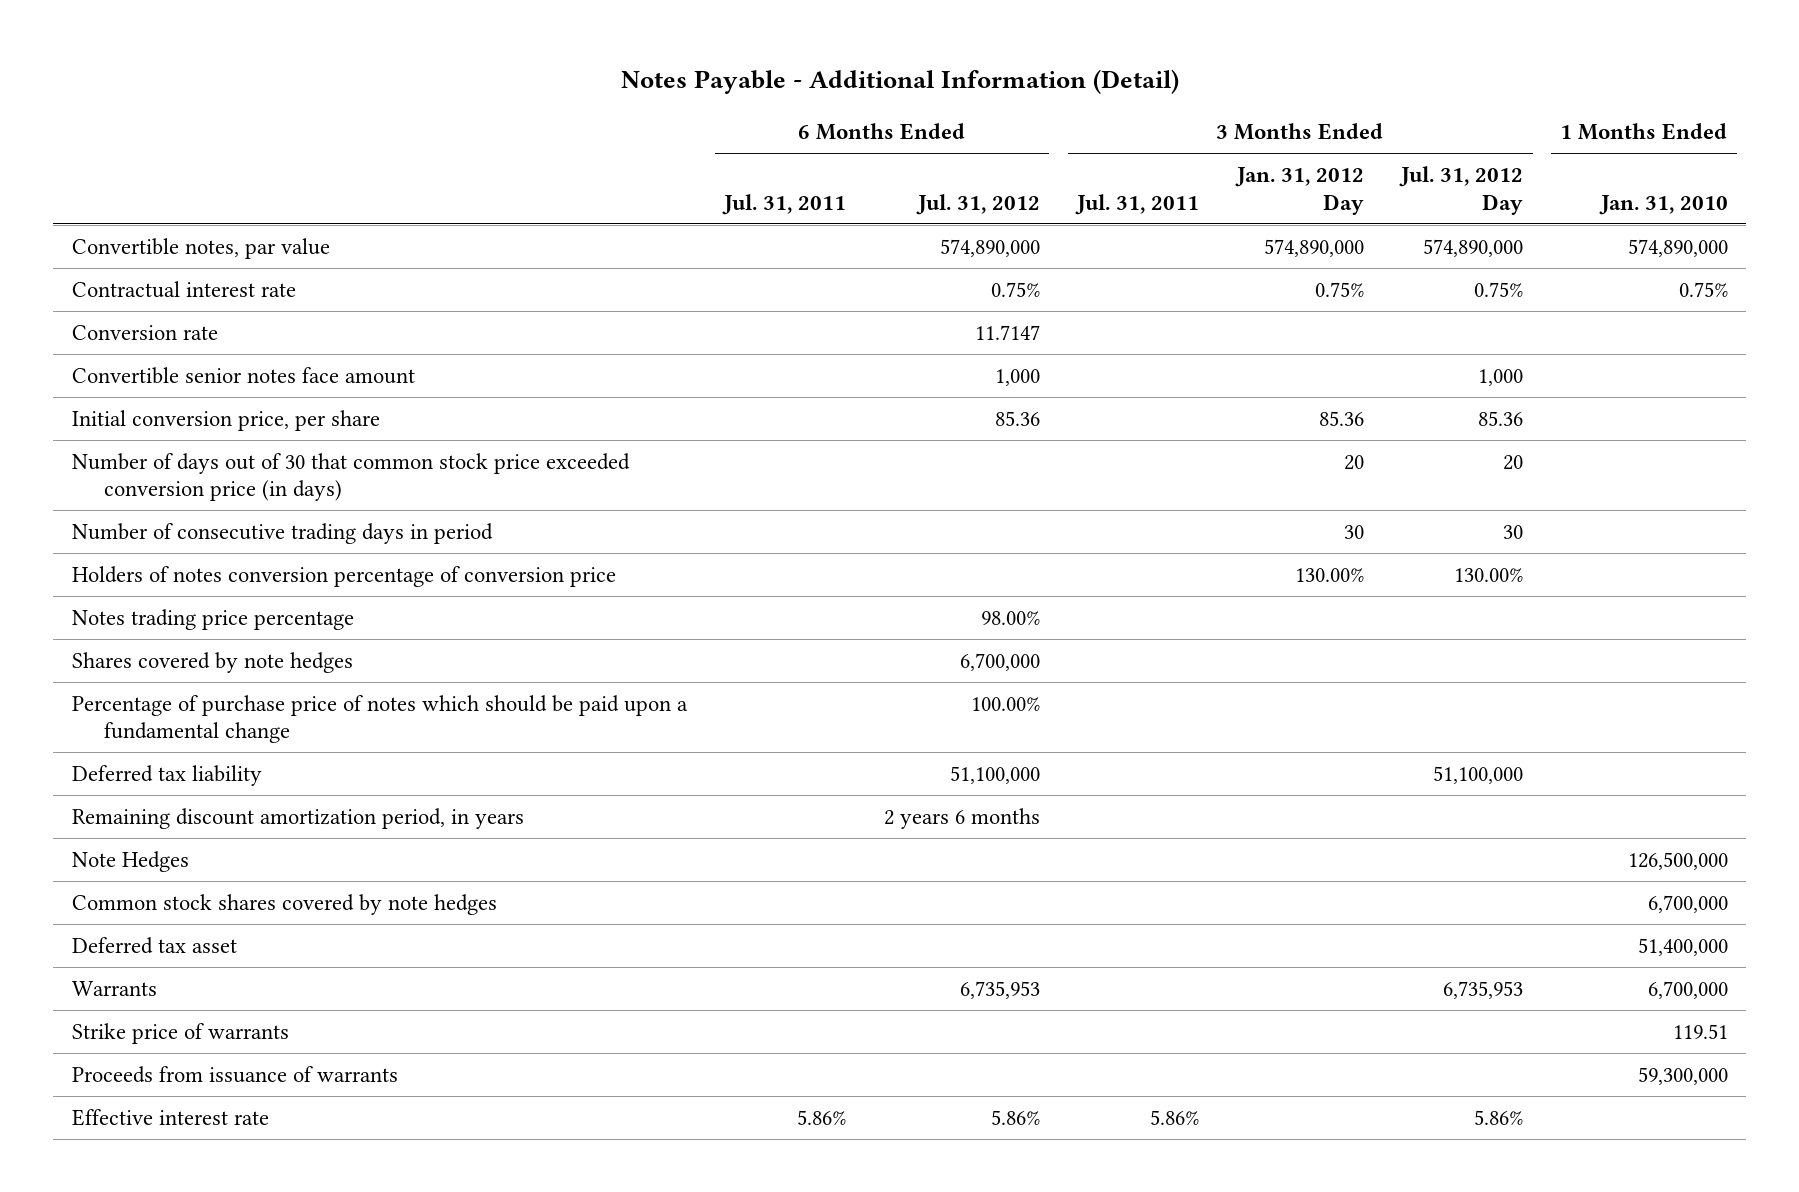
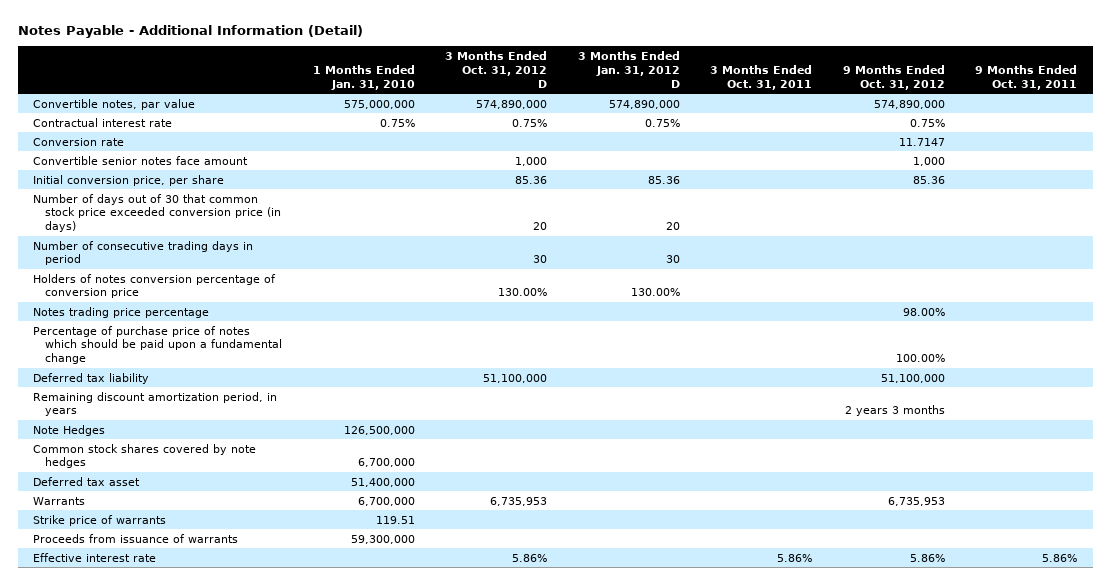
- | 6 Months Ended Jul. 31, 2011 | 6 Months Ended Jul. 31, 2012 | 3 Months Ended Jul. 31, 2011 | 3 Months Ended Jan. 31, 2012 Day | 3 Months Ended Jul. 31, 2012 Day | 1 Months Ended Jan. 31, 2010
+ | 1 Months Ended Jan. 31, 2010 | 3 Months Ended Oct. 31, 2012 D | 3 Months Ended Jan. 31, 2012 D | 3 Months Ended Oct. 31, 2011 | 9 Months Ended Oct. 31, 2012 | 9 Months Ended Oct. 31, 2011
- Convertible notes, par value | | 574,890,000 | | 574,890,000 | 574,890,000 | 574,890,000
+ Convertible notes, par value | 575,000,000 | 574,890,000 | 574,890,000 | | 574,890,000 |
- Shares covered by note hedges | | 6,700,000 | | | |

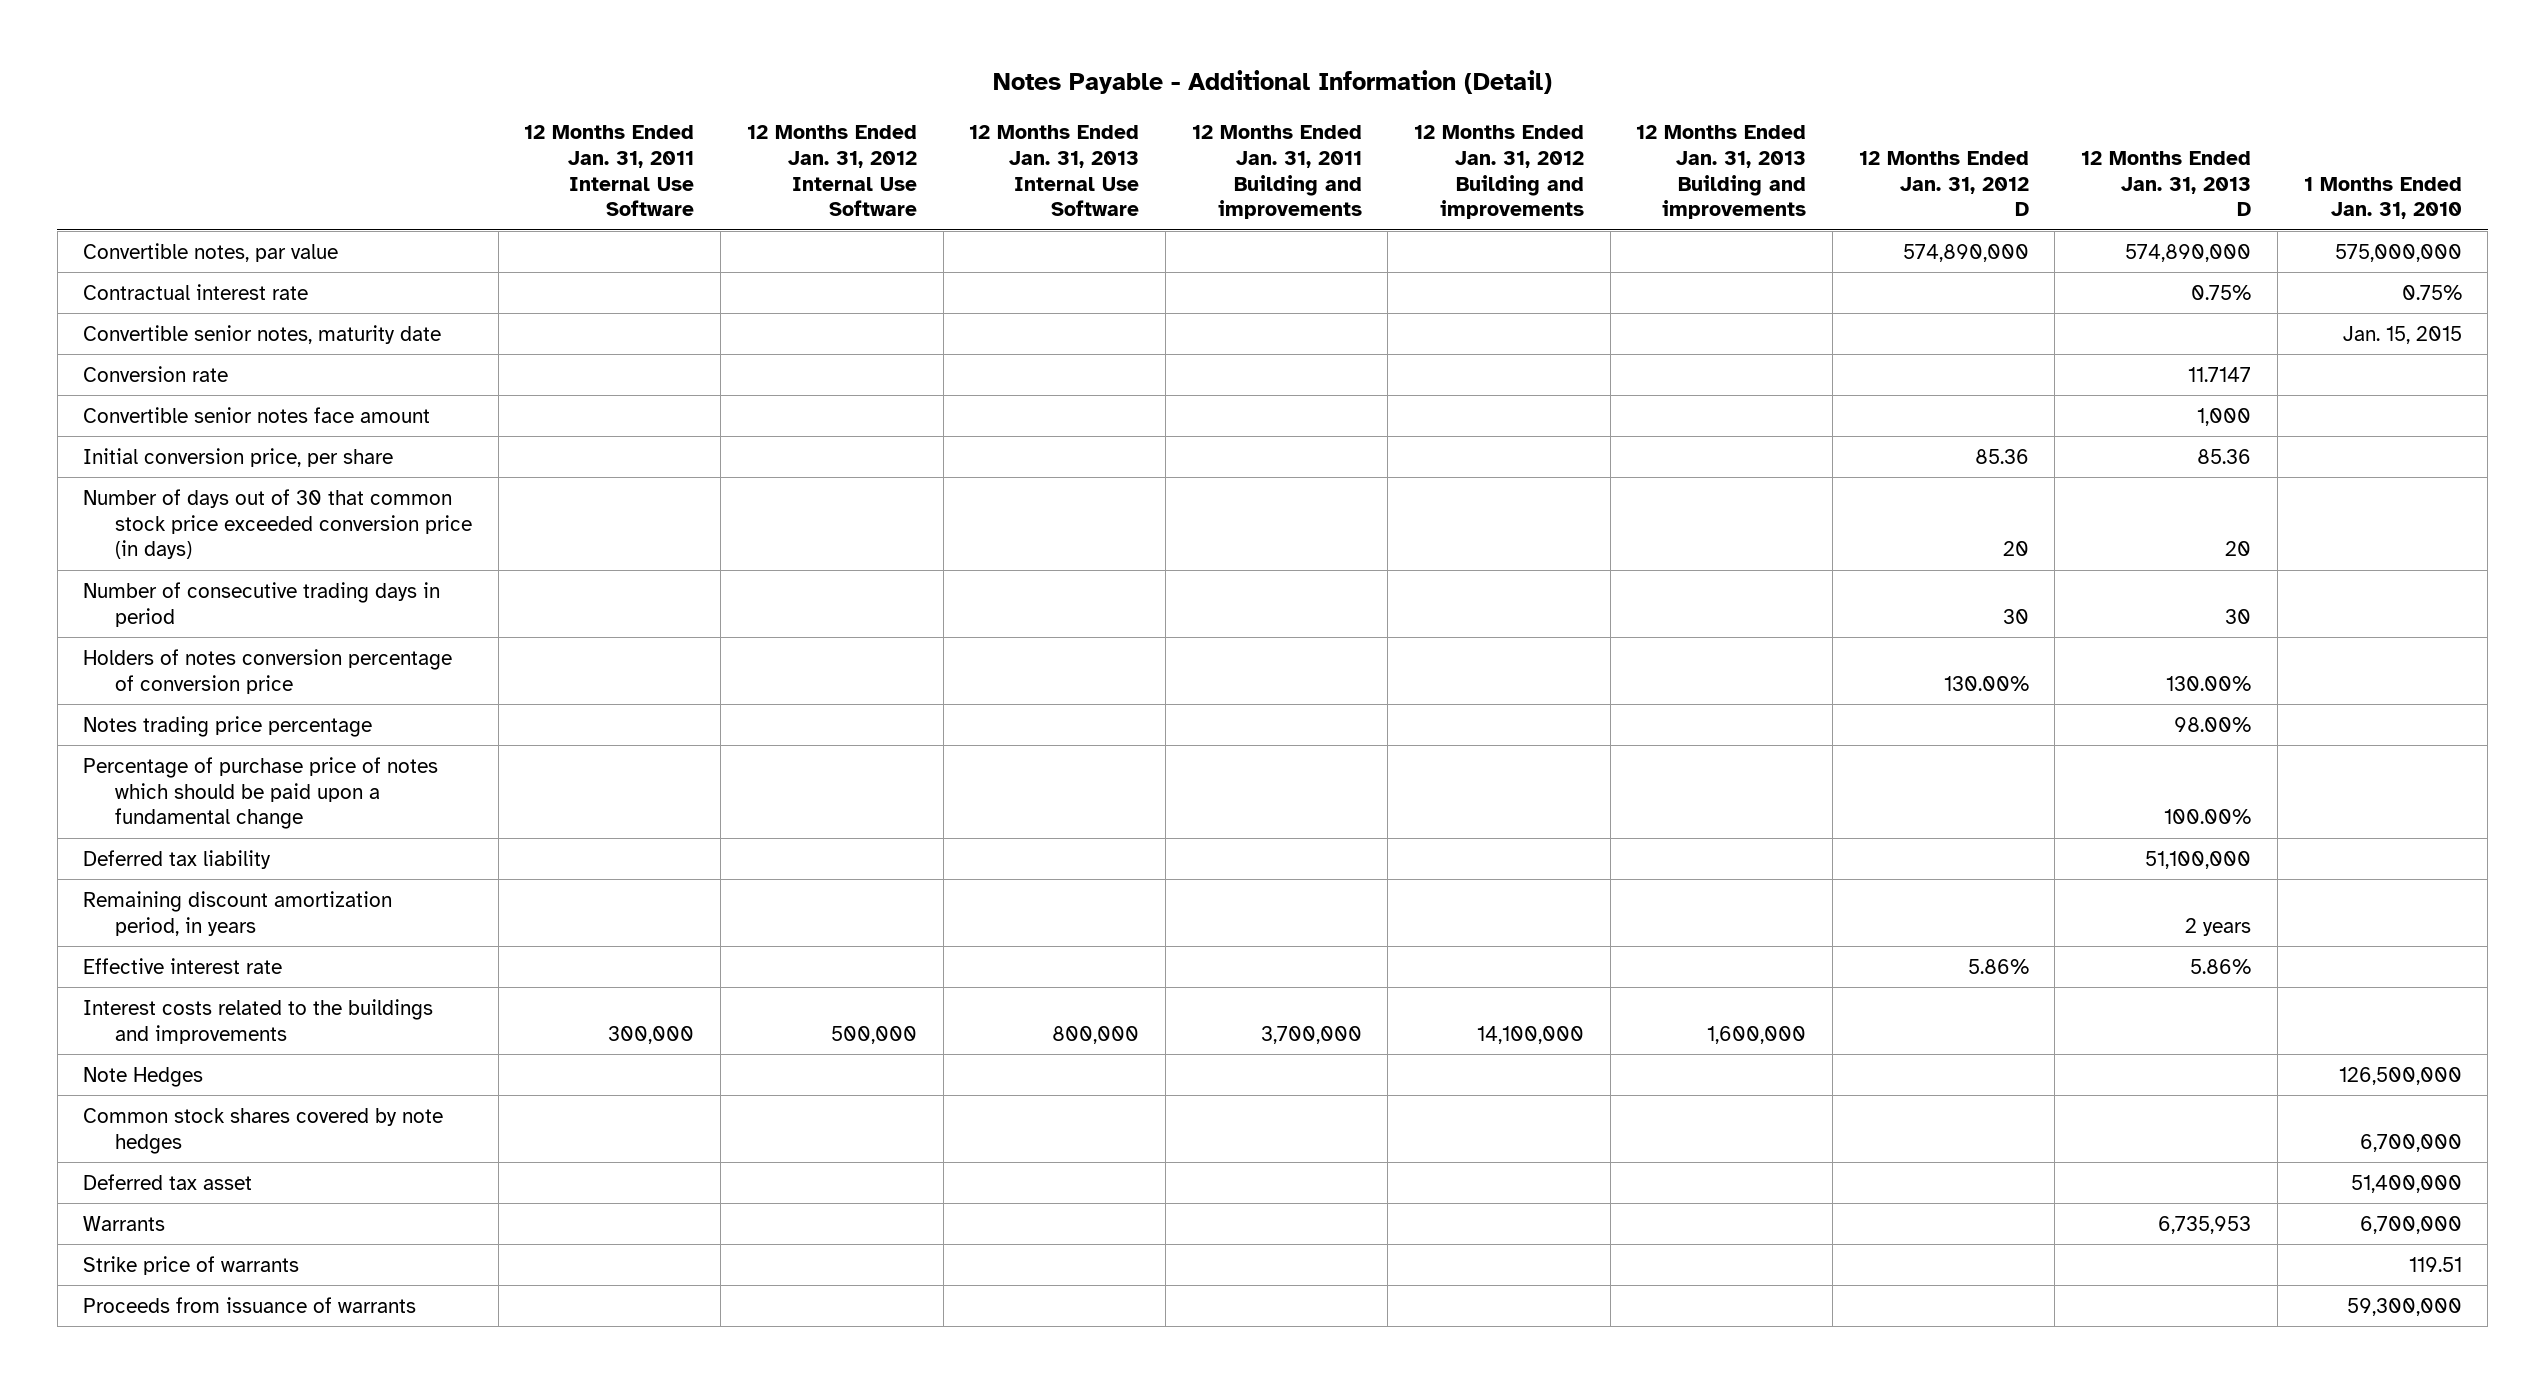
- | 1 Months Ended Jan. 31, 2010 | 3 Months Ended Oct. 31, 2012 D | 3 Months Ended Jan. 31, 2012 D | 3 Months Ended Oct. 31, 2011 | 9 Months Ended Oct. 31, 2012 | 9 Months Ended Oct. 31, 2011
+ | 12 Months Ended Jan. 31, 2011 Internal Use Software | 12 Months Ended Jan. 31, 2012 Internal Use Software | 12 Months Ended Jan. 31, 2013 Internal Use Software | 12 Months Ended Jan. 31, 2011 Building and improvements | 12 Months Ended Jan. 31, 2012 Building and improvements | 12 Months Ended Jan. 31, 2013 Building and improvements | 12 Months Ended Jan. 31, 2012 D | 12 Months Ended Jan. 31, 2013 D | 1 Months Ended Jan. 31, 2010
+ Convertible senior notes, maturity date | | | | | | | | | Jan. 15, 2015
moved up: Effective interest rate | | | | | | | 5.86% | 5.86% |
+ Interest costs related to the buildings and improvements | 300,000 | 500,000 | 800,000 | 3,700,000 | 14,100,000 | 1,600,000 | | |

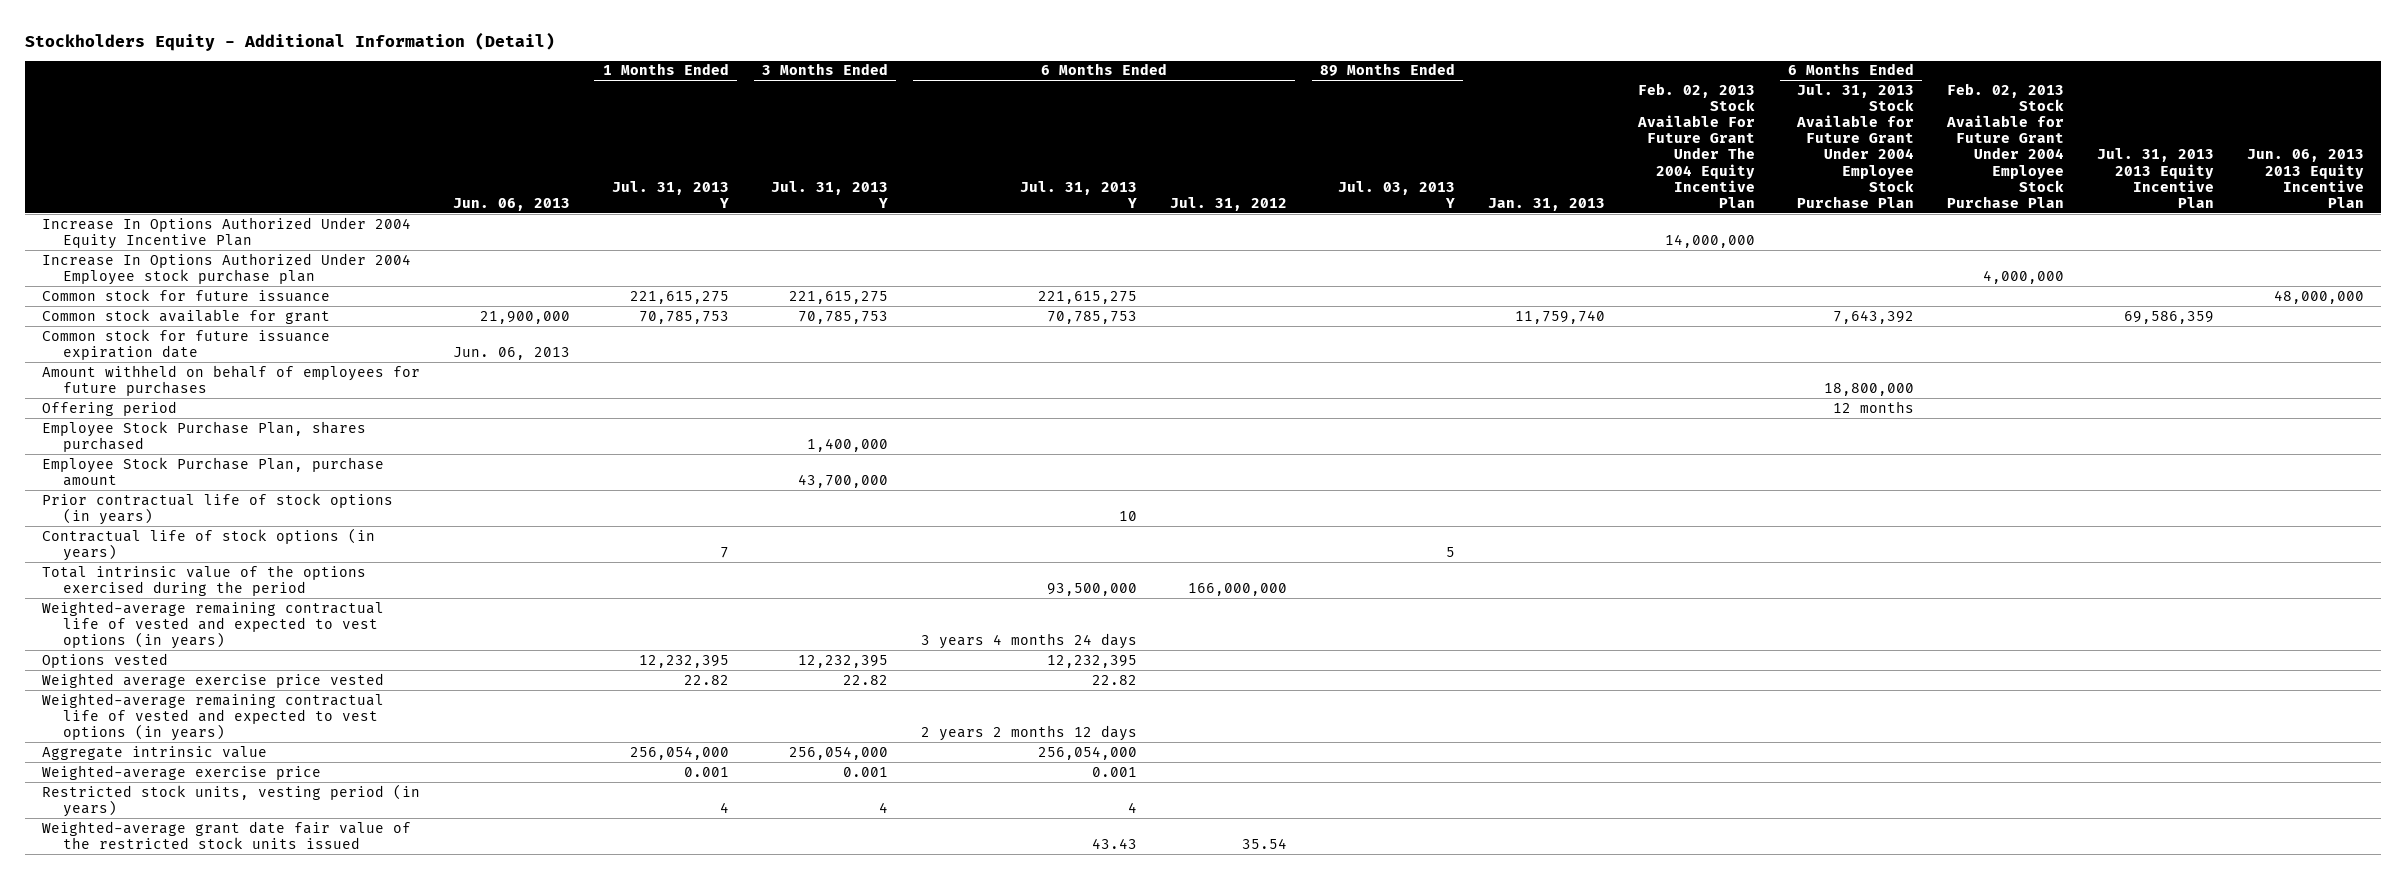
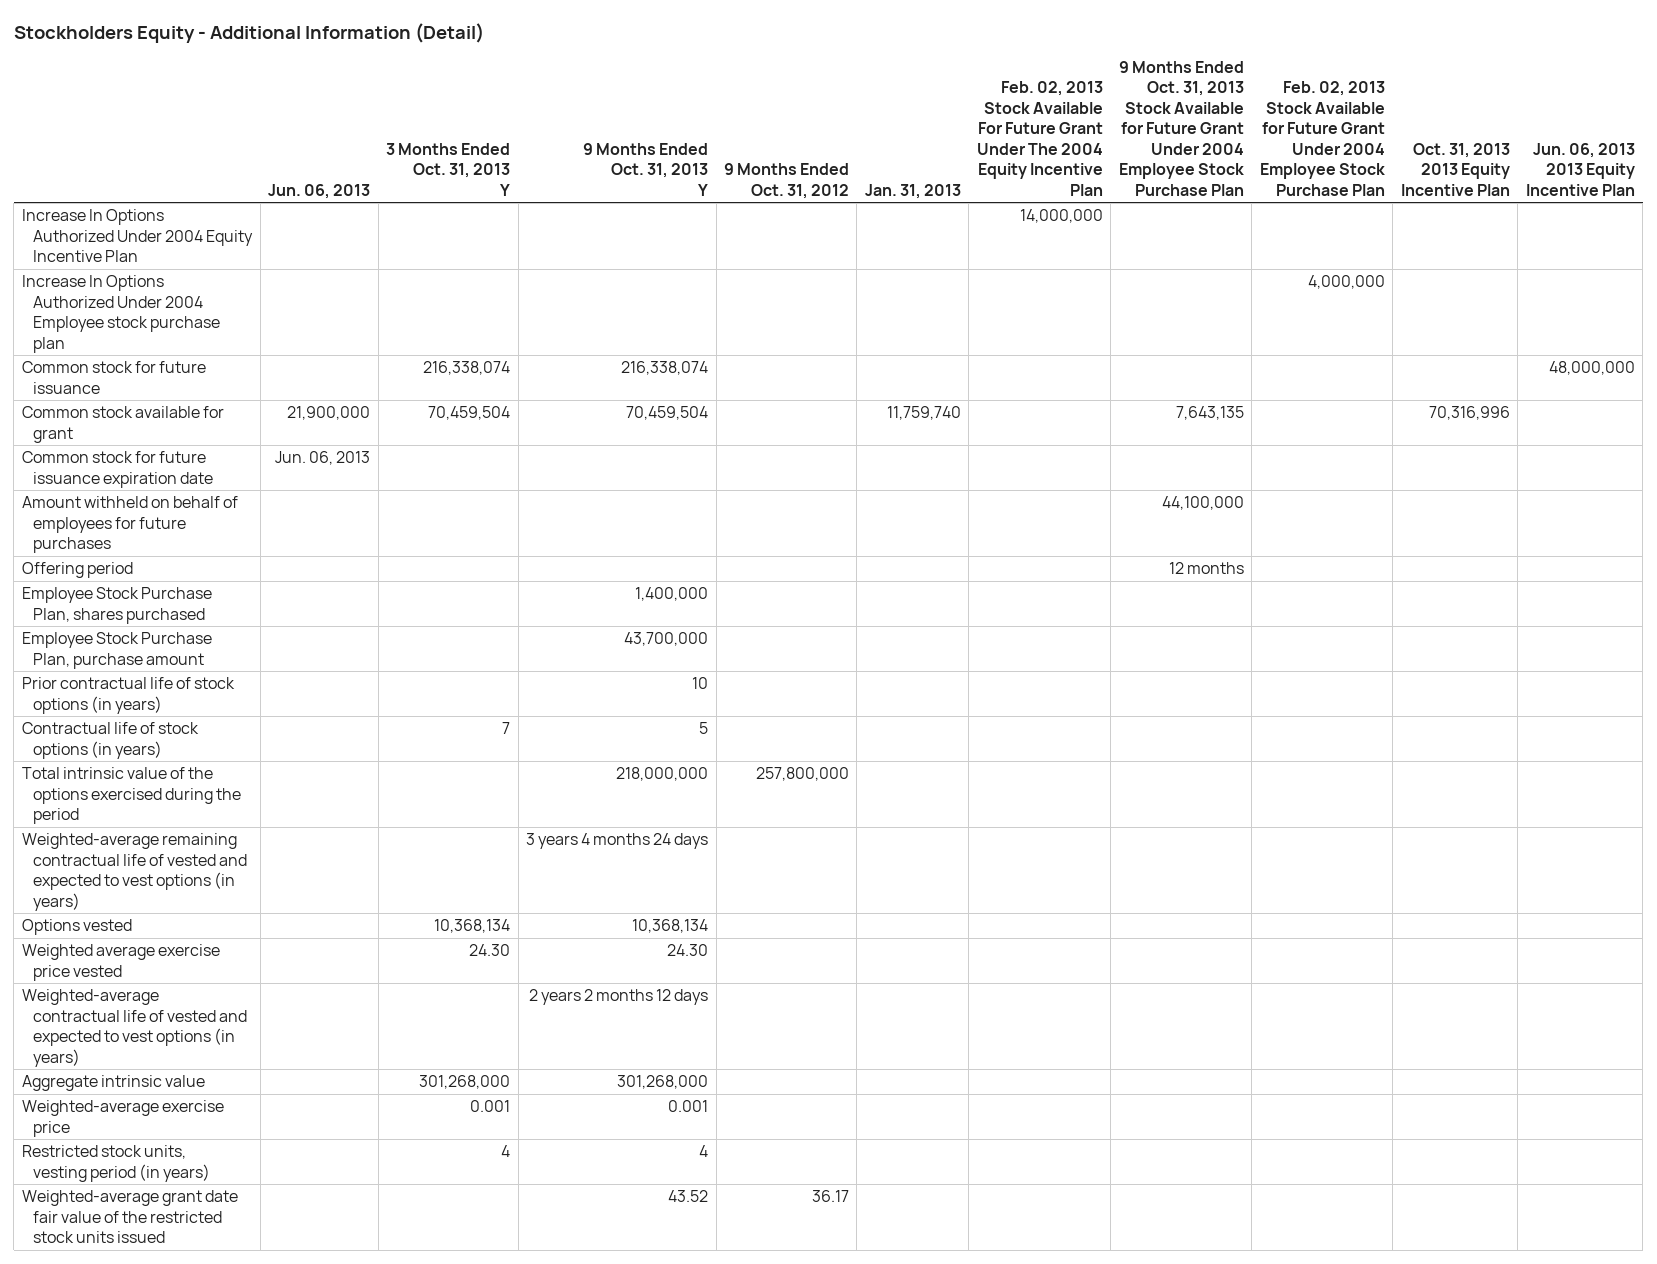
- | Jun. 06, 2013 | 1 Months Ended Jul. 31, 2013 Y | 3 Months Ended Jul. 31, 2013 Y | 6 Months Ended Jul. 31, 2013 Y | 6 Months Ended Jul. 31, 2012 | 89 Months Ended Jul. 03, 2013 Y | Jan. 31, 2013 | Feb. 02, 2013 Stock Available For Future Grant Under The 2004 Equity Incentive Plan | 6 Months Ended Jul. 31, 2013 Stock Available for Future Grant Under 2004 Employee Stock Purchase Plan | Feb. 02, 2013 Stock Available for Future Grant Under 2004 Employee Stock Purchase Plan | Jul. 31, 2013 2013 Equity Incentive Plan | Jun. 06, 2013 2013 Equity Incentive Plan
+ | Jun. 06, 2013 | 3 Months Ended Oct. 31, 2013 Y | 9 Months Ended Oct. 31, 2013 Y | 9 Months Ended Oct. 31, 2012 | Jan. 31, 2013 | Feb. 02, 2013 Stock Available For Future Grant Under The 2004 Equity Incentive Plan | 9 Months Ended Oct. 31, 2013 Stock Available for Future Grant Under 2004 Employee Stock Purchase Plan | Feb. 02, 2013 Stock Available for Future Grant Under 2004 Employee Stock Purchase Plan | Oct. 31, 2013 2013 Equity Incentive Plan | Jun. 06, 2013 2013 Equity Incentive Plan
- Weighted-average remaining contractual life of vested and expected to vest options (in years) | | | | 2 years 2 months 12 days | | | | | | | |
+ Weighted-average contractual life of vested and expected to vest options (in years) | | | 2 years 2 months 12 days | | | | | | |

